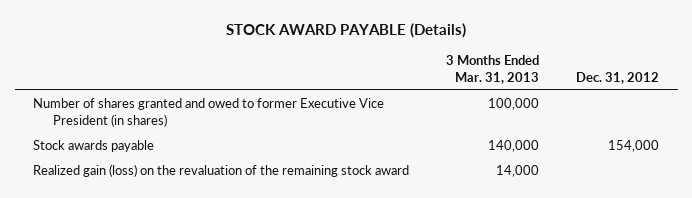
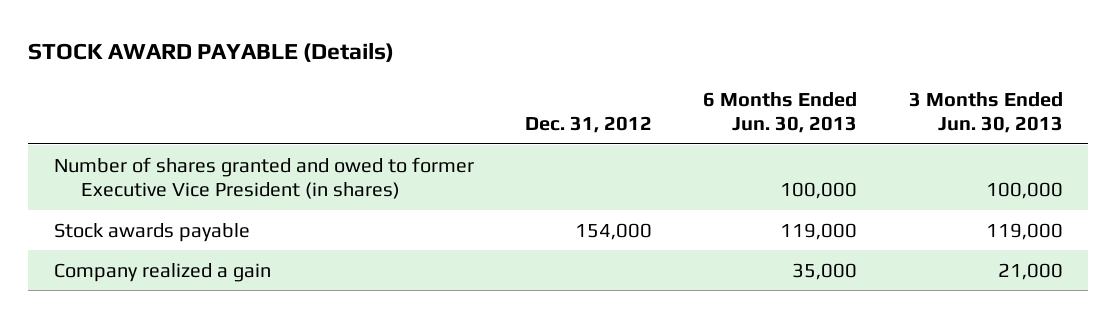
- | 3 Months Ended Mar. 31, 2013 | Dec. 31, 2012
+ | Dec. 31, 2012 | 6 Months Ended Jun. 30, 2013 | 3 Months Ended Jun. 30, 2013
- Realized gain (loss) on the revaluation of the remaining stock award | 14,000 |
+ Company realized a gain | | 35,000 | 21,000

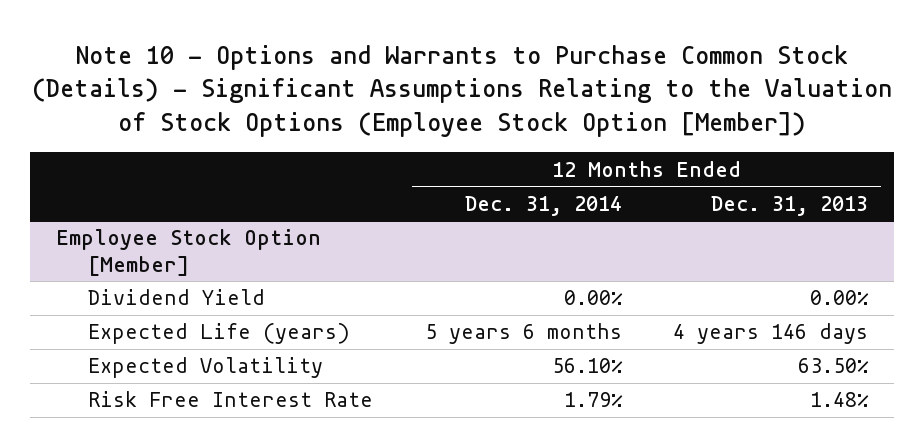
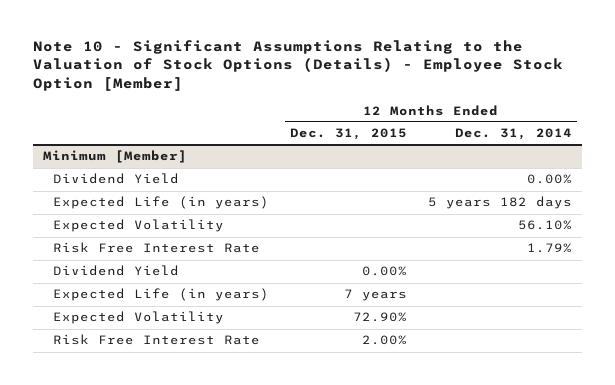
- Note 10 - Options and Warrants to Purchase Common Stock (Details) - Significant Assumptions Relating to the Valuation of Stock Options (Employee Stock Option [Member])
+ Note 10 - Significant Assumptions Relating to the Valuation of Stock Options (Details) - Employee Stock Option [Member]
- | 12 Months Ended Dec. 31, 2014 | 12 Months Ended Dec. 31, 2013
+ | 12 Months Ended Dec. 31, 2015 | 12 Months Ended Dec. 31, 2014
- Employee Stock Option [Member]
+ Minimum [Member]
- Expected Life (years) | 5 years 6 months | 4 years 146 days
+ Expected Life (in years) | | 5 years 182 days
+ Dividend Yield | 0.00% |
+ Expected Life (in years) | 7 years |
+ Expected Volatility | 72.90% |
+ Risk Free Interest Rate | 2.00% |

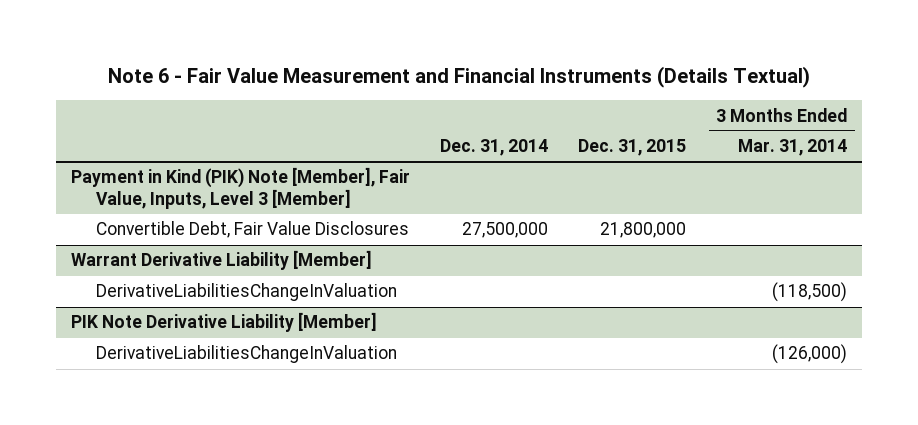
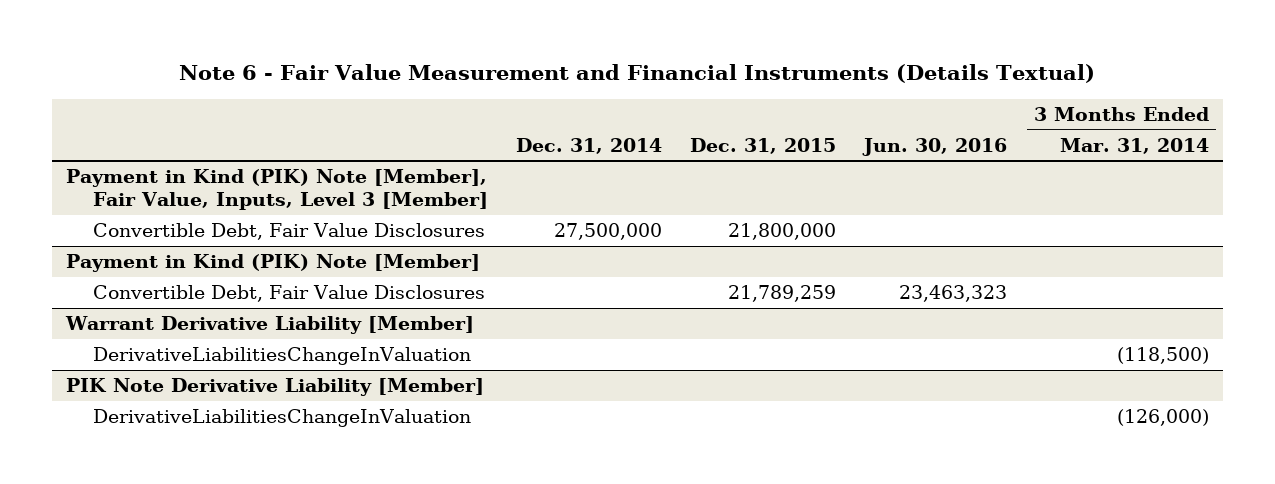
- | Dec. 31, 2014 | Dec. 31, 2015 | 3 Months Ended Mar. 31, 2014
+ | Dec. 31, 2014 | Dec. 31, 2015 | Jun. 30, 2016 | 3 Months Ended Mar. 31, 2014
+ Payment in Kind (PIK) Note [Member]
+ Convertible Debt, Fair Value Disclosures | | 21,789,259 | 23,463,323 |

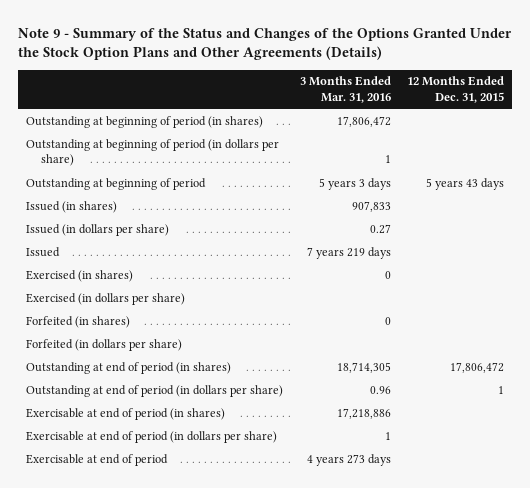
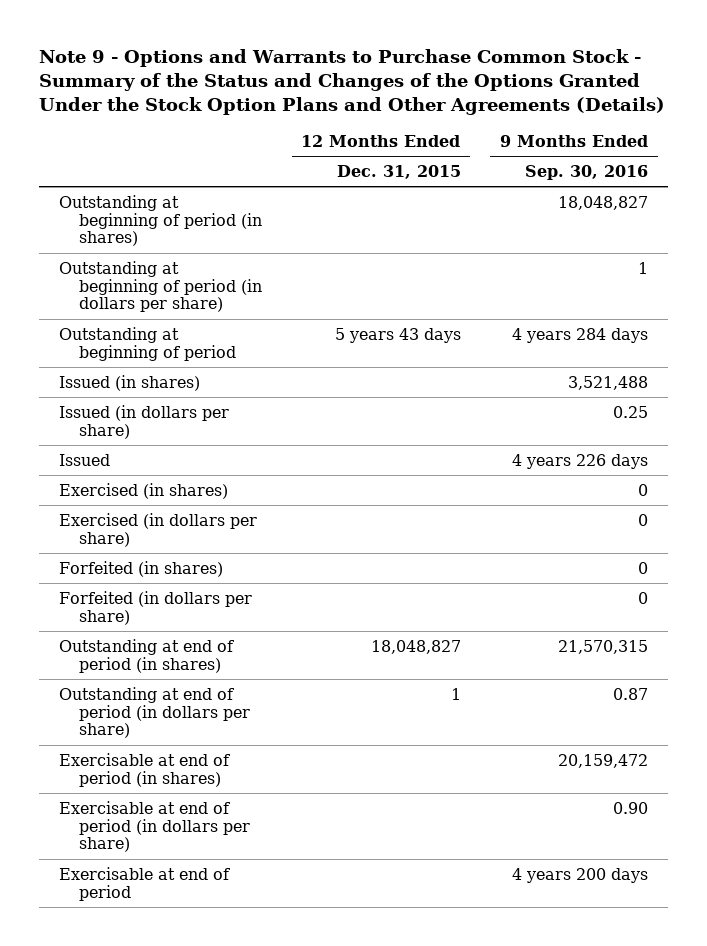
- Note 9 - Summary of the Status and Changes of the Options Granted Under the Stock Option Plans and Other Agreements (Details)
+ Note 9 - Options and Warrants to Purchase Common Stock - Summary of the Status and Changes of the Options Granted Under the Stock Option Plans and Other Agreements (Details)
- | 3 Months Ended Mar. 31, 2016 | 12 Months Ended Dec. 31, 2015
+ | 12 Months Ended Dec. 31, 2015 | 9 Months Ended Sep. 30, 2016
- Outstanding at end of period (in shares) | 18,714,305 | 17,806,472
+ Outstanding at end of period (in shares) | 18,048,827 | 21,570,315

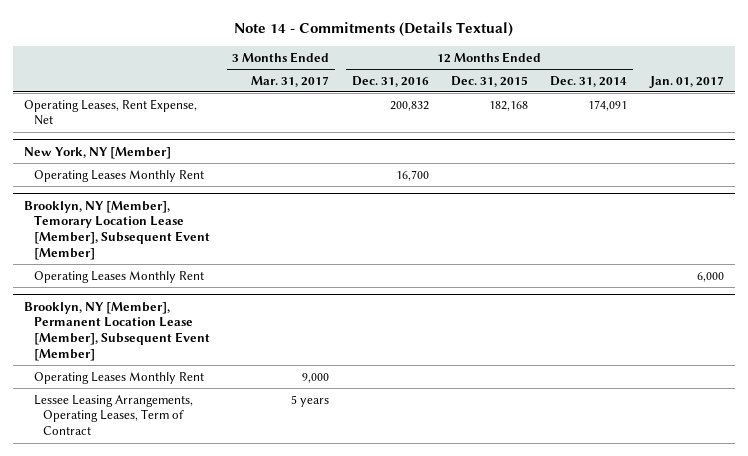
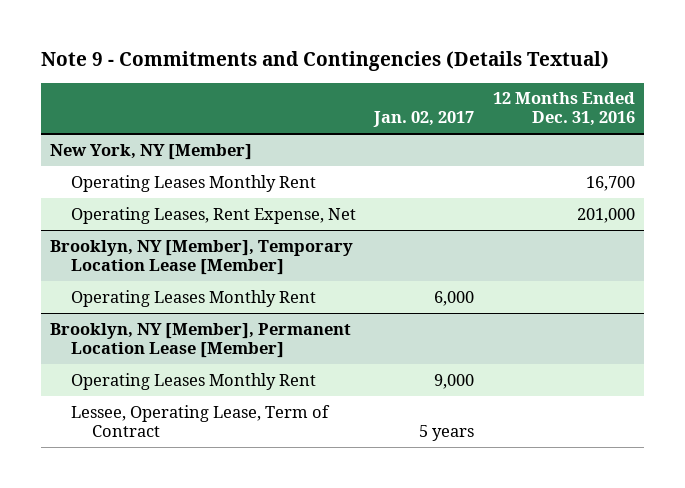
- Note 14 - Commitments (Details Textual)
+ Note 9 - Commitments and Contingencies (Details Textual)
- | 3 Months Ended Mar. 31, 2017 | 12 Months Ended Dec. 31, 2016 | 12 Months Ended Dec. 31, 2015 | 12 Months Ended Dec. 31, 2014 | Jan. 01, 2017
+ | Jan. 02, 2017 | 12 Months Ended Dec. 31, 2016
- Operating Leases, Rent Expense, Net | | 200,832 | 182,168 | 174,091 |
- Brooklyn, NY [Member], Temorary Location Lease [Member], Subsequent Event [Member]
@ New York, NY [Member]
+ Operating Leases, Rent Expense, Net | | 201,000
+ Brooklyn, NY [Member], Temporary Location Lease [Member]
- Brooklyn, NY [Member], Permanent Location Lease [Member], Subsequent Event [Member]
+ Brooklyn, NY [Member], Permanent Location Lease [Member]
- Lessee Leasing Arrangements, Operating Leases, Term of Contract | 5 years | | | |
+ Lessee, Operating Lease, Term of Contract | 5 years |

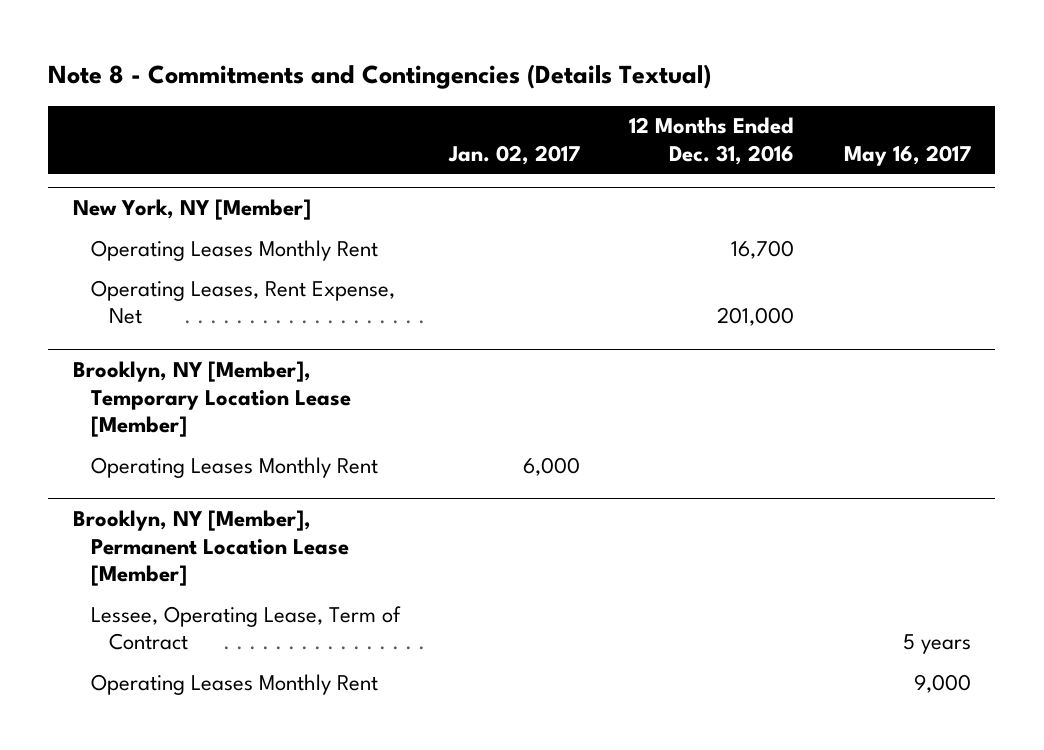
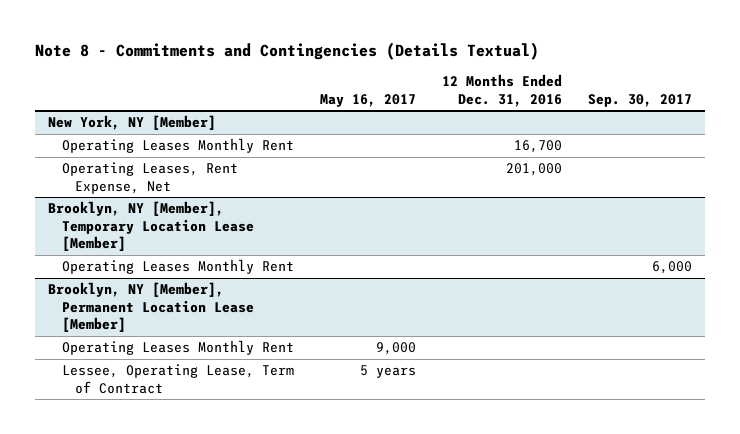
- | Jan. 02, 2017 | 12 Months Ended Dec. 31, 2016 | May 16, 2017
+ | May 16, 2017 | 12 Months Ended Dec. 31, 2016 | Sep. 30, 2017
@ Brooklyn, NY [Member], Permanent Location Lease [Member]
moved down: Lessee, Operating Lease, Term of Contract | 5 years | |

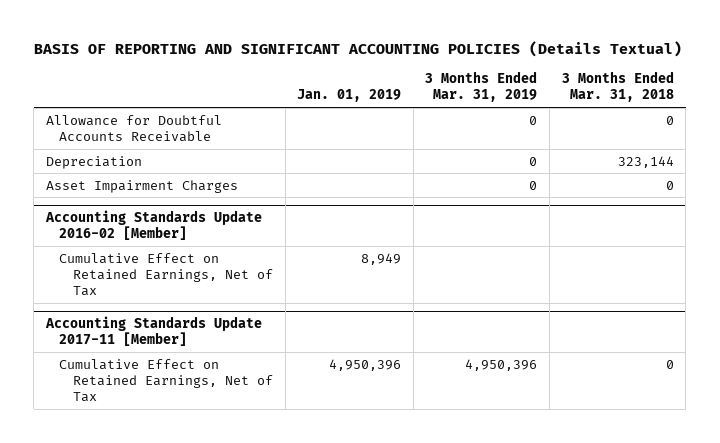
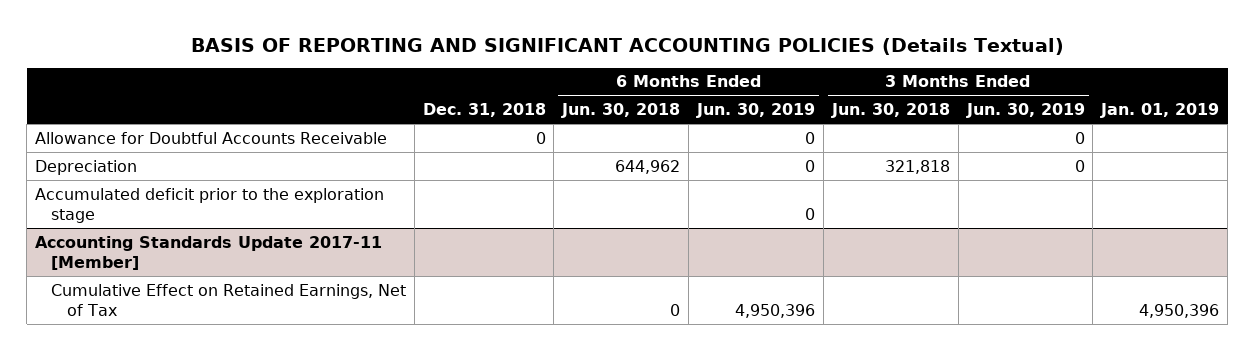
- | Jan. 01, 2019 | 3 Months Ended Mar. 31, 2019 | 3 Months Ended Mar. 31, 2018
+ | Dec. 31, 2018 | 6 Months Ended Jun. 30, 2018 | 6 Months Ended Jun. 30, 2019 | 3 Months Ended Jun. 30, 2018 | 3 Months Ended Jun. 30, 2019 | Jan. 01, 2019
- Asset Impairment Charges | | 0 | 0
- Accounting Standards Update 2016-02 [Member]
- Cumulative Effect on Retained Earnings, Net of Tax | 8,949 | |
+ Accumulated deficit prior to the exploration stage | | | 0 | | |

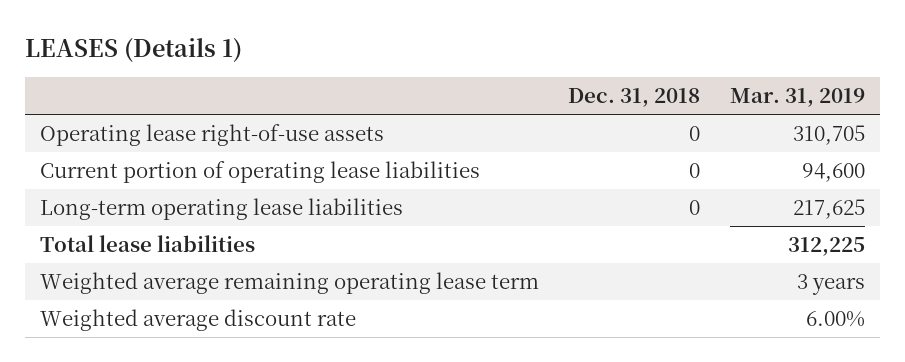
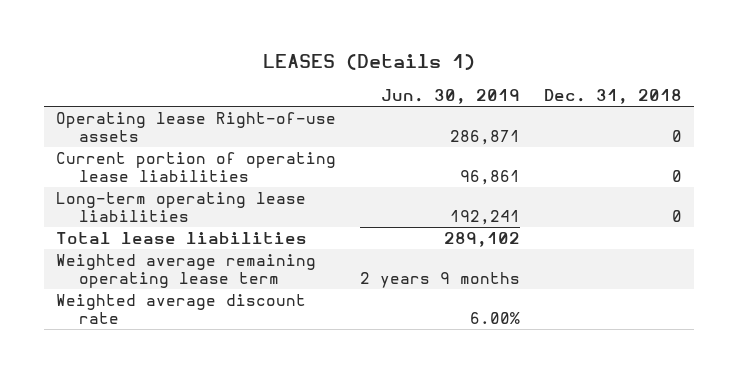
- | Dec. 31, 2018 | Mar. 31, 2019
+ | Jun. 30, 2019 | Dec. 31, 2018
- Operating lease right-of-use assets | 0 | 310,705
+ Operating lease Right-of-use assets | 286,871 | 0

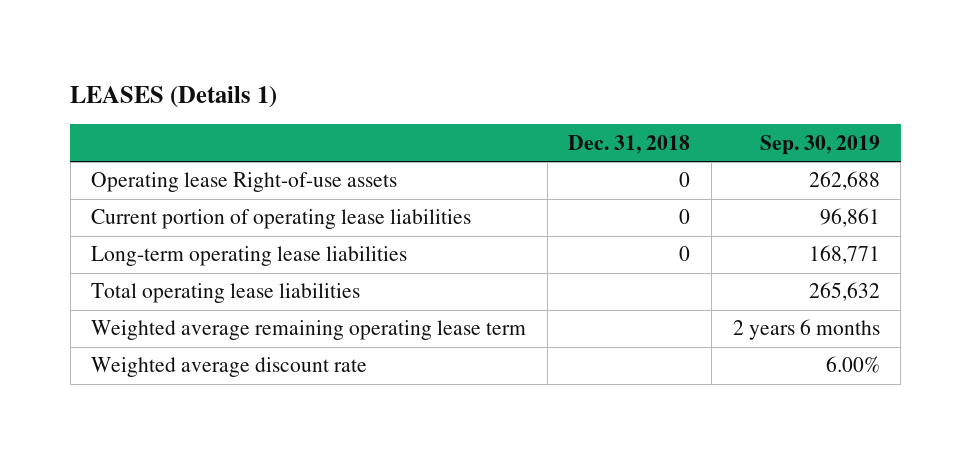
- | Jun. 30, 2019 | Dec. 31, 2018
+ | Dec. 31, 2018 | Sep. 30, 2019
- Total lease liabilities | 289,102 |
+ Total operating lease liabilities | | 265,632

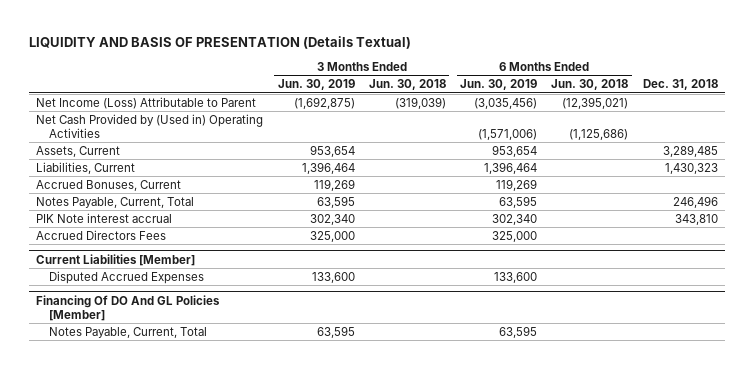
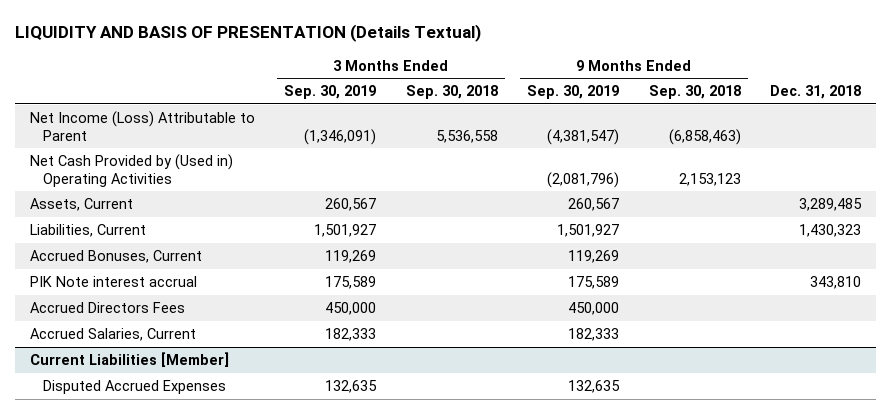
- | 3 Months Ended Jun. 30, 2019 | 3 Months Ended Jun. 30, 2018 | 6 Months Ended Jun. 30, 2019 | 6 Months Ended Jun. 30, 2018 | Dec. 31, 2018
+ | 3 Months Ended Sep. 30, 2019 | 3 Months Ended Sep. 30, 2018 | 9 Months Ended Sep. 30, 2019 | 9 Months Ended Sep. 30, 2018 | Dec. 31, 2018
- Notes Payable, Current, Total | 63,595 | | 63,595 | | 246,496
+ Accrued Salaries, Current | 182,333 | | 182,333 | |
- Financing Of DO And GL Policies [Member]
- Notes Payable, Current, Total | 63,595 | | 63,595 | |

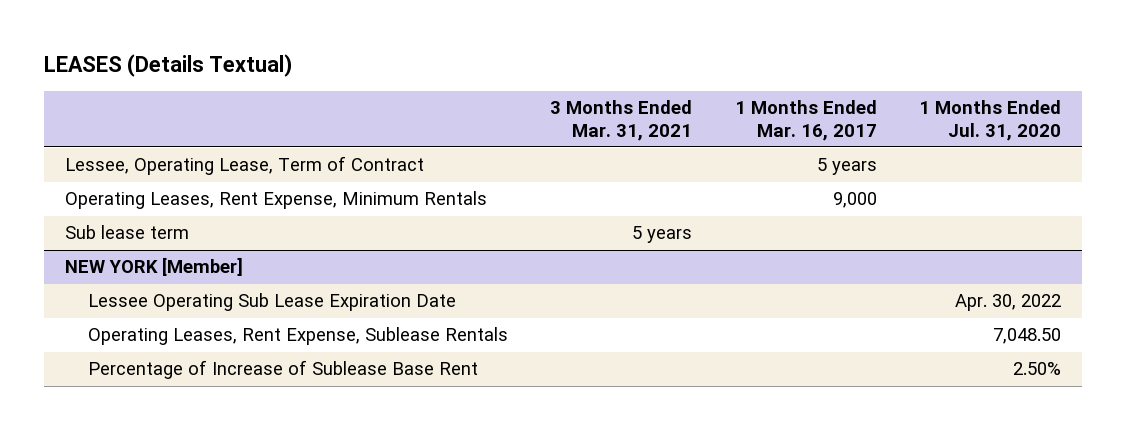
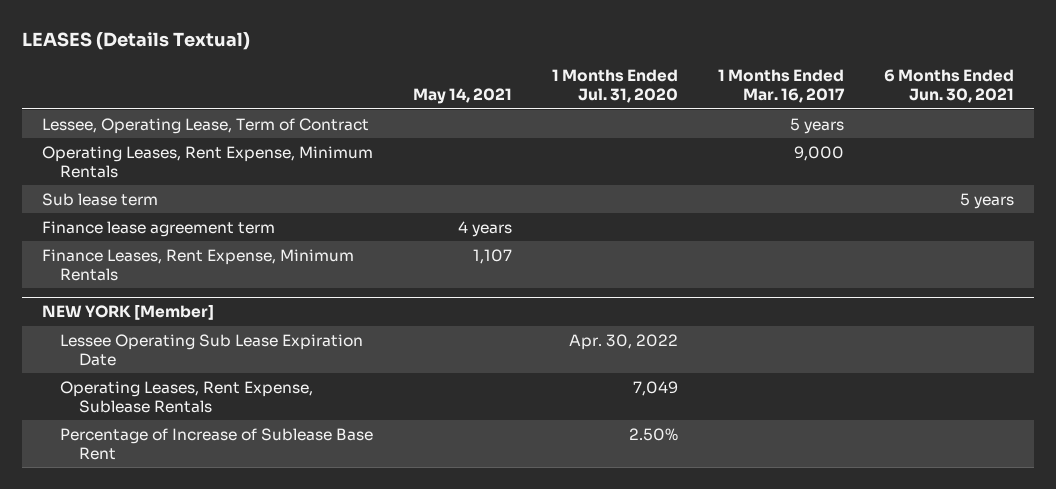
- | 3 Months Ended Mar. 31, 2021 | 1 Months Ended Mar. 16, 2017 | 1 Months Ended Jul. 31, 2020
+ | May 14, 2021 | 1 Months Ended Jul. 31, 2020 | 1 Months Ended Mar. 16, 2017 | 6 Months Ended Jun. 30, 2021
+ Finance lease agreement term | 4 years | | |
+ Finance Leases, Rent Expense, Minimum Rentals | 1,107 | | |
@ NEW YORK [Member]
- Operating Leases, Rent Expense, Sublease Rentals | | | 7,048.50
+ Operating Leases, Rent Expense, Sublease Rentals | | 7,049 | |

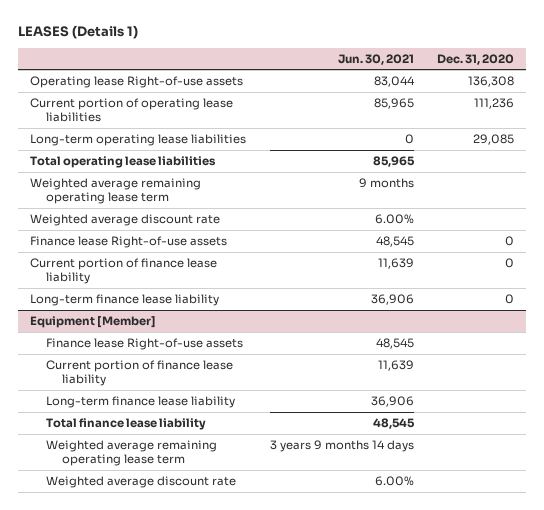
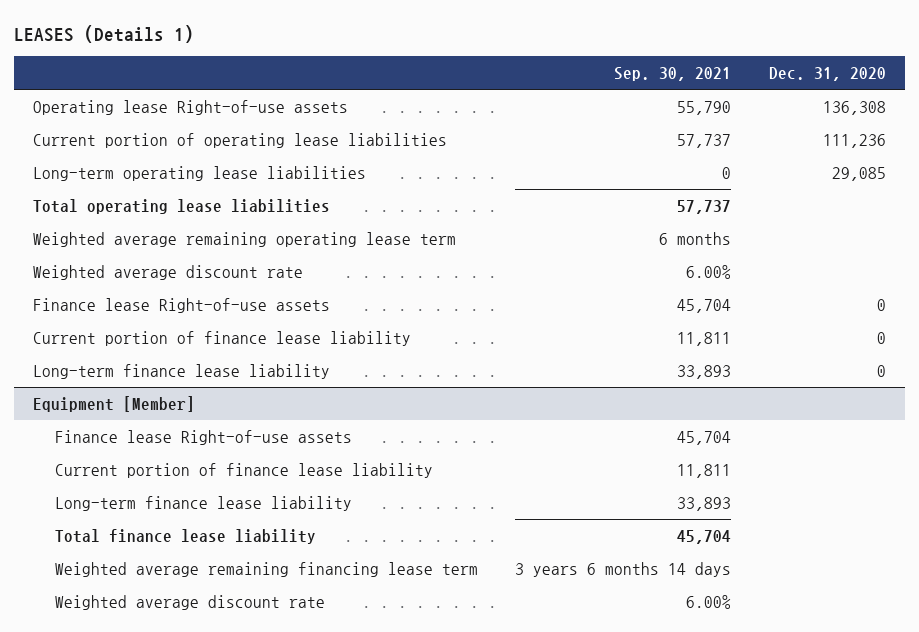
- | Jun. 30, 2021 | Dec. 31, 2020
+ | Sep. 30, 2021 | Dec. 31, 2020
@ Equipment [Member]
- Weighted average remaining operating lease term | 3 years 9 months 14 days |
+ Weighted average remaining financing lease term | 3 years 6 months 14 days |

